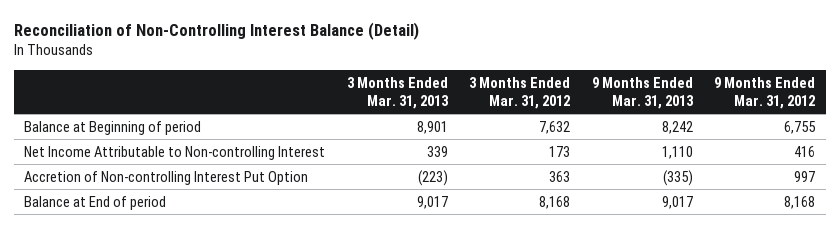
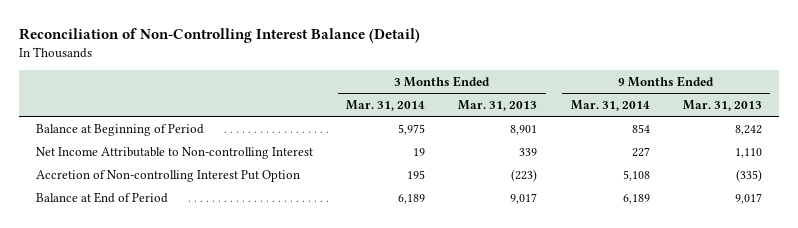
- | 3 Months Ended Mar. 31, 2013 | 3 Months Ended Mar. 31, 2012 | 9 Months Ended Mar. 31, 2013 | 9 Months Ended Mar. 31, 2012
+ | 3 Months Ended Mar. 31, 2014 | 3 Months Ended Mar. 31, 2013 | 9 Months Ended Mar. 31, 2014 | 9 Months Ended Mar. 31, 2013
- Balance at Beginning of period | 8,901 | 7,632 | 8,242 | 6,755
+ Balance at Beginning of Period | 5,975 | 8,901 | 854 | 8,242
- Balance at End of period | 9,017 | 8,168 | 9,017 | 8,168
+ Balance at End of Period | 6,189 | 9,017 | 6,189 | 9,017

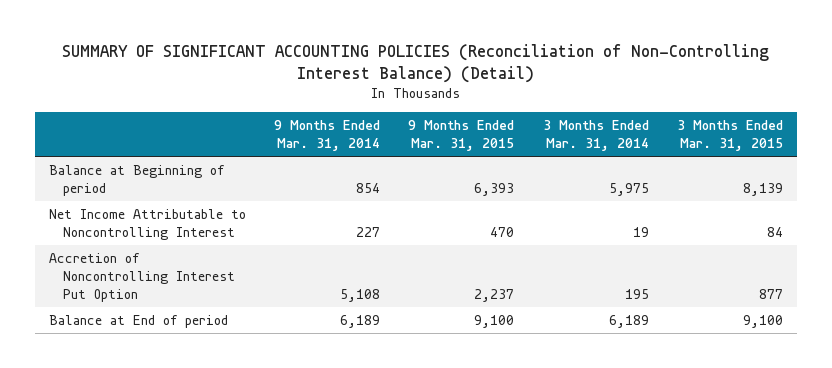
- Reconciliation of Non-Controlling Interest Balance (Detail)
+ SUMMARY OF SIGNIFICANT ACCOUNTING POLICIES (Reconciliation of Non-Controlling Interest Balance) (Detail)
- | 3 Months Ended Mar. 31, 2014 | 3 Months Ended Mar. 31, 2013 | 9 Months Ended Mar. 31, 2014 | 9 Months Ended Mar. 31, 2013
+ | 9 Months Ended Mar. 31, 2014 | 9 Months Ended Mar. 31, 2015 | 3 Months Ended Mar. 31, 2014 | 3 Months Ended Mar. 31, 2015
- Balance at Beginning of Period | 5,975 | 8,901 | 854 | 8,242
- Net Income Attributable to Non-controlling Interest | 19 | 339 | 227 | 1,110
- Accretion of Non-controlling Interest Put Option | 195 | (223) | 5,108 | (335)
- Balance at End of Period | 6,189 | 9,017 | 6,189 | 9,017
+ Balance at Beginning of period | 854 | 6,393 | 5,975 | 8,139
+ Net Income Attributable to Noncontrolling Interest | 227 | 470 | 19 | 84
+ Accretion of Noncontrolling Interest Put Option | 5,108 | 2,237 | 195 | 877
+ Balance at End of period | 6,189 | 9,100 | 6,189 | 9,100

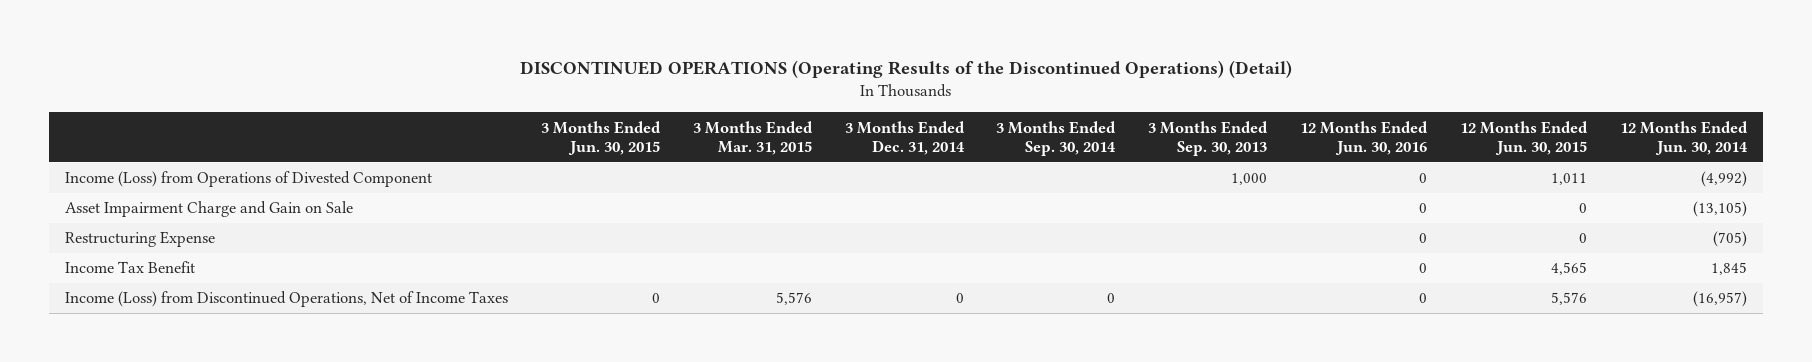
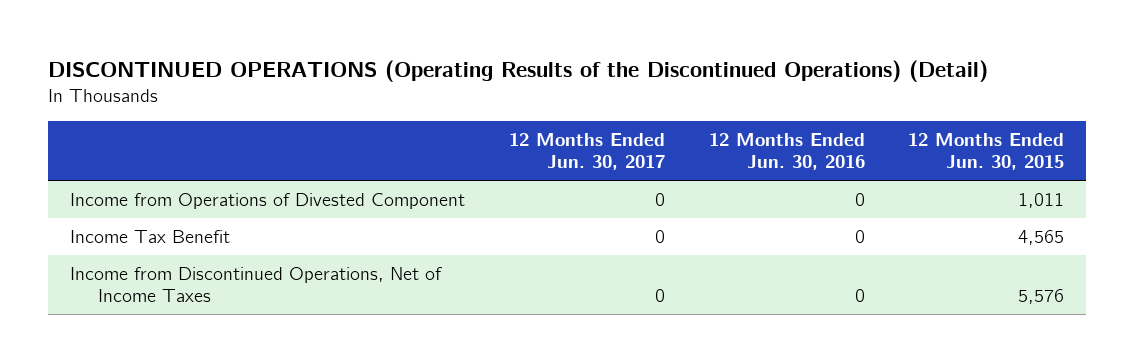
- | 3 Months Ended Jun. 30, 2015 | 3 Months Ended Mar. 31, 2015 | 3 Months Ended Dec. 31, 2014 | 3 Months Ended Sep. 30, 2014 | 3 Months Ended Sep. 30, 2013 | 12 Months Ended Jun. 30, 2016 | 12 Months Ended Jun. 30, 2015 | 12 Months Ended Jun. 30, 2014
+ | 12 Months Ended Jun. 30, 2017 | 12 Months Ended Jun. 30, 2016 | 12 Months Ended Jun. 30, 2015
- Income (Loss) from Operations of Divested Component | | | | | 1,000 | 0 | 1,011 | (4,992)
- Asset Impairment Charge and Gain on Sale | | | | | | 0 | 0 | (13,105)
- Restructuring Expense | | | | | | 0 | 0 | (705)
+ Income from Operations of Divested Component | 0 | 0 | 1,011
- Income (Loss) from Discontinued Operations, Net of Income Taxes | 0 | 5,576 | 0 | 0 | | 0 | 5,576 | (16,957)
+ Income from Discontinued Operations, Net of Income Taxes | 0 | 0 | 5,576

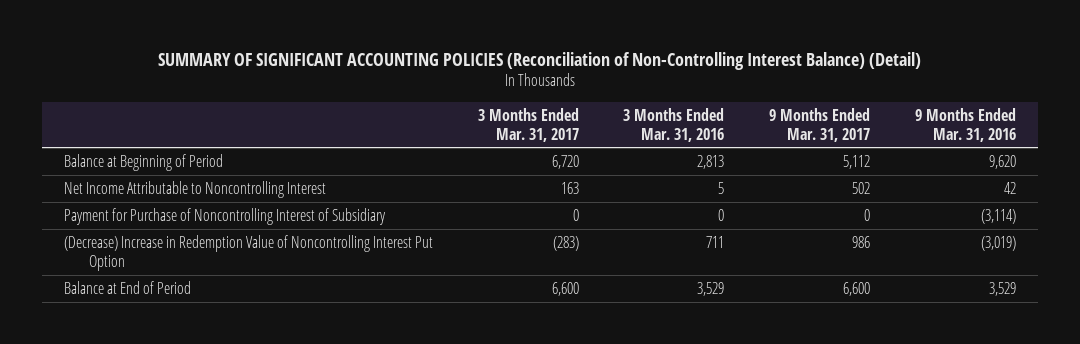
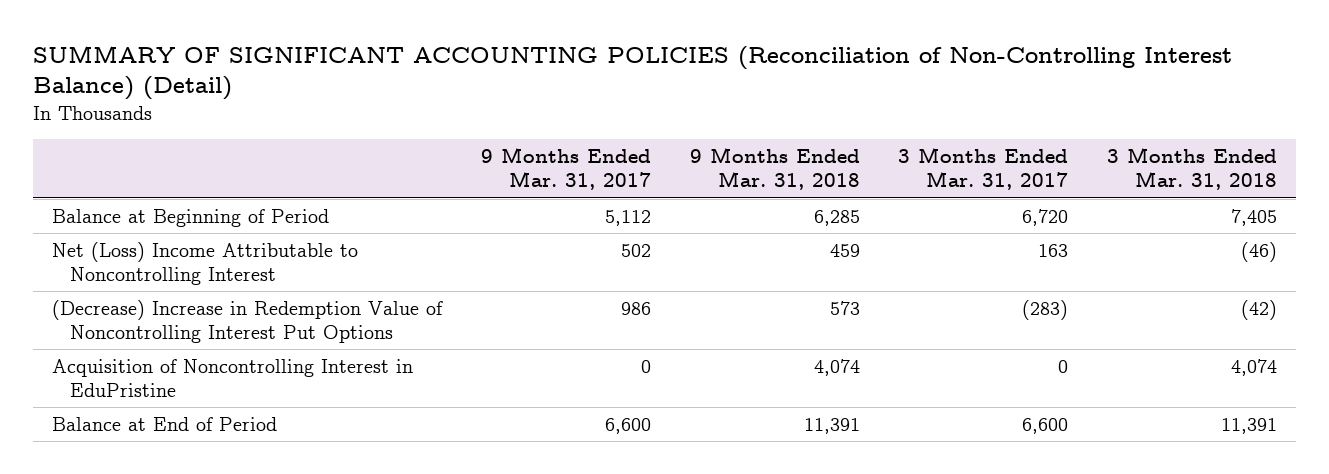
- | 3 Months Ended Mar. 31, 2017 | 3 Months Ended Mar. 31, 2016 | 9 Months Ended Mar. 31, 2017 | 9 Months Ended Mar. 31, 2016
+ | 9 Months Ended Mar. 31, 2017 | 9 Months Ended Mar. 31, 2018 | 3 Months Ended Mar. 31, 2017 | 3 Months Ended Mar. 31, 2018
- Net Income Attributable to Noncontrolling Interest | 163 | 5 | 502 | 42
- Payment for Purchase of Noncontrolling Interest of Subsidiary | 0 | 0 | 0 | (3,114)
- (Decrease) Increase in Redemption Value of Noncontrolling Interest Put Option | (283) | 711 | 986 | (3,019)
+ Net (Loss) Income Attributable to Noncontrolling Interest | 502 | 459 | 163 | (46)
+ (Decrease) Increase in Redemption Value of Noncontrolling Interest Put Options | 986 | 573 | (283) | (42)
+ Acquisition of Noncontrolling Interest in EduPristine | 0 | 4,074 | 0 | 4,074

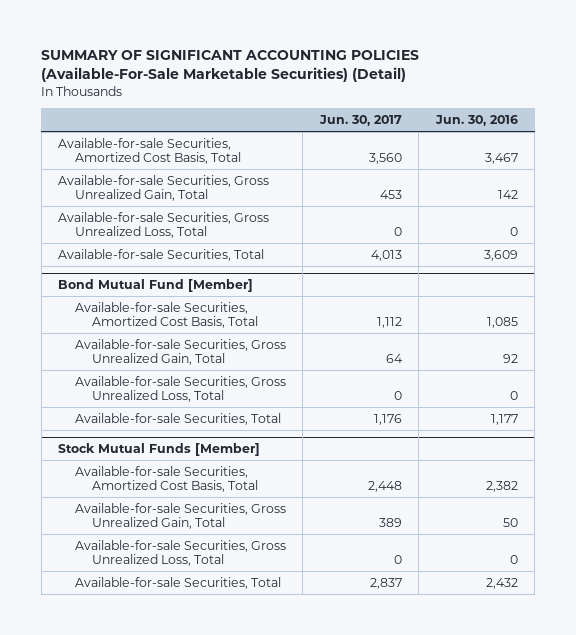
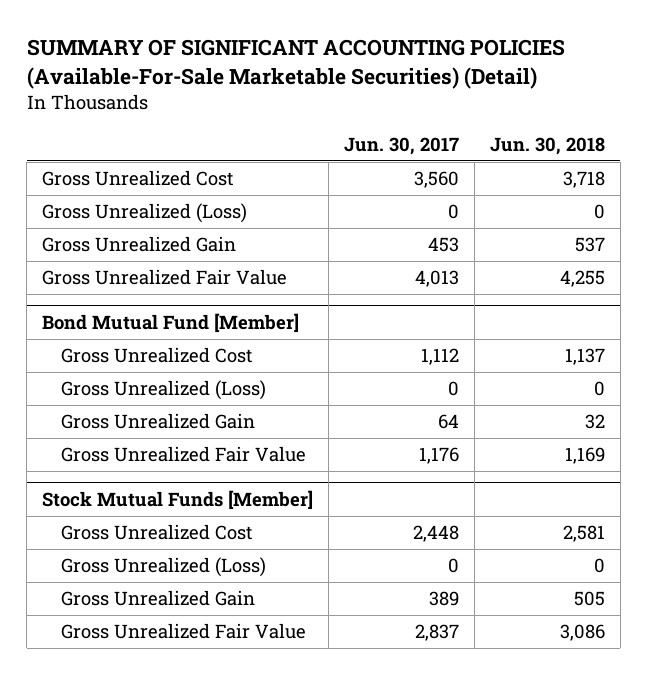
- | Jun. 30, 2017 | Jun. 30, 2016
+ | Jun. 30, 2017 | Jun. 30, 2018
- Available-for-sale Securities, Amortized Cost Basis, Total | 3,560 | 3,467
- Available-for-sale Securities, Gross Unrealized Gain, Total | 453 | 142
- Available-for-sale Securities, Gross Unrealized Loss, Total | 0 | 0
- Available-for-sale Securities, Total | 4,013 | 3,609
+ Gross Unrealized Cost | 3,560 | 3,718
+ Gross Unrealized (Loss) | 0 | 0
+ Gross Unrealized Gain | 453 | 537
+ Gross Unrealized Fair Value | 4,013 | 4,255
@ Bond Mutual Fund [Member]
- Available-for-sale Securities, Amortized Cost Basis, Total | 1,112 | 1,085
- Available-for-sale Securities, Gross Unrealized Gain, Total | 64 | 92
- Available-for-sale Securities, Gross Unrealized Loss, Total | 0 | 0
- Available-for-sale Securities, Total | 1,176 | 1,177
+ Gross Unrealized Cost | 1,112 | 1,137
+ Gross Unrealized (Loss) | 0 | 0
+ Gross Unrealized Gain | 64 | 32
+ Gross Unrealized Fair Value | 1,176 | 1,169
@ Stock Mutual Funds [Member]
- Available-for-sale Securities, Amortized Cost Basis, Total | 2,448 | 2,382
- Available-for-sale Securities, Gross Unrealized Gain, Total | 389 | 50
- Available-for-sale Securities, Gross Unrealized Loss, Total | 0 | 0
- Available-for-sale Securities, Total | 2,837 | 2,432
+ Gross Unrealized Cost | 2,448 | 2,581
+ Gross Unrealized (Loss) | 0 | 0
+ Gross Unrealized Gain | 389 | 505
+ Gross Unrealized Fair Value | 2,837 | 3,086

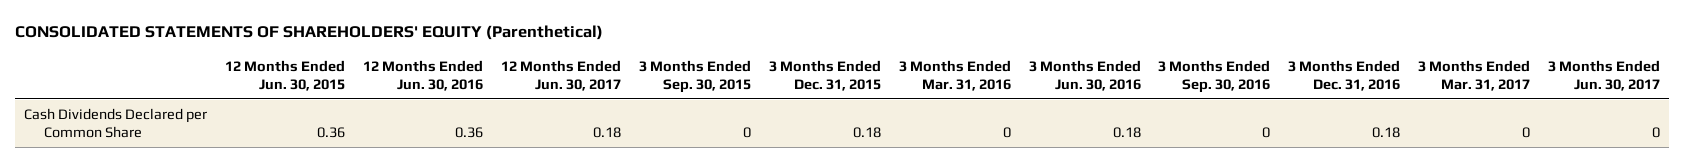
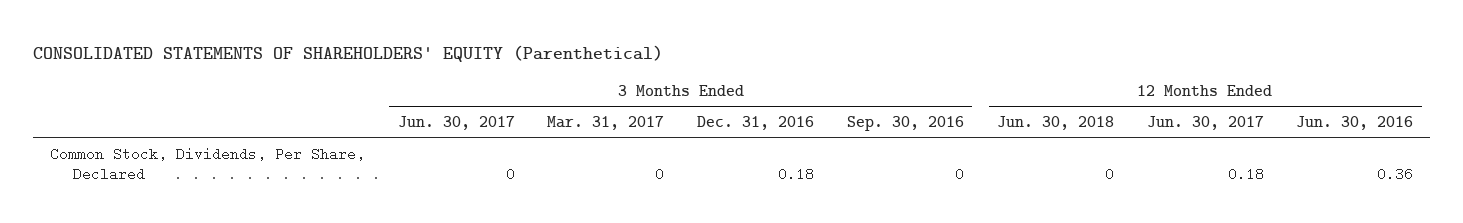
- | 12 Months Ended Jun. 30, 2015 | 12 Months Ended Jun. 30, 2016 | 12 Months Ended Jun. 30, 2017 | 3 Months Ended Sep. 30, 2015 | 3 Months Ended Dec. 31, 2015 | 3 Months Ended Mar. 31, 2016 | 3 Months Ended Jun. 30, 2016 | 3 Months Ended Sep. 30, 2016 | 3 Months Ended Dec. 31, 2016 | 3 Months Ended Mar. 31, 2017 | 3 Months Ended Jun. 30, 2017
+ | 3 Months Ended Jun. 30, 2017 | 3 Months Ended Mar. 31, 2017 | 3 Months Ended Dec. 31, 2016 | 3 Months Ended Sep. 30, 2016 | 12 Months Ended Jun. 30, 2018 | 12 Months Ended Jun. 30, 2017 | 12 Months Ended Jun. 30, 2016
- Cash Dividends Declared per Common Share | 0.36 | 0.36 | 0.18 | 0 | 0.18 | 0 | 0.18 | 0 | 0.18 | 0 | 0
+ Common Stock, Dividends, Per Share, Declared | 0 | 0 | 0.18 | 0 | 0 | 0.18 | 0.36

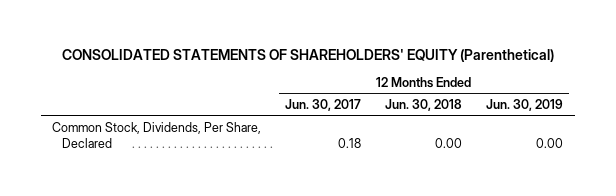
- | 3 Months Ended Jun. 30, 2017 | 3 Months Ended Mar. 31, 2017 | 3 Months Ended Dec. 31, 2016 | 3 Months Ended Sep. 30, 2016 | 12 Months Ended Jun. 30, 2018 | 12 Months Ended Jun. 30, 2017 | 12 Months Ended Jun. 30, 2016
+ | 12 Months Ended Jun. 30, 2017 | 12 Months Ended Jun. 30, 2018 | 12 Months Ended Jun. 30, 2019
- Common Stock, Dividends, Per Share, Declared | 0 | 0 | 0.18 | 0 | 0 | 0.18 | 0.36
+ Common Stock, Dividends, Per Share, Declared | 0.18 | 0.00 | 0.00

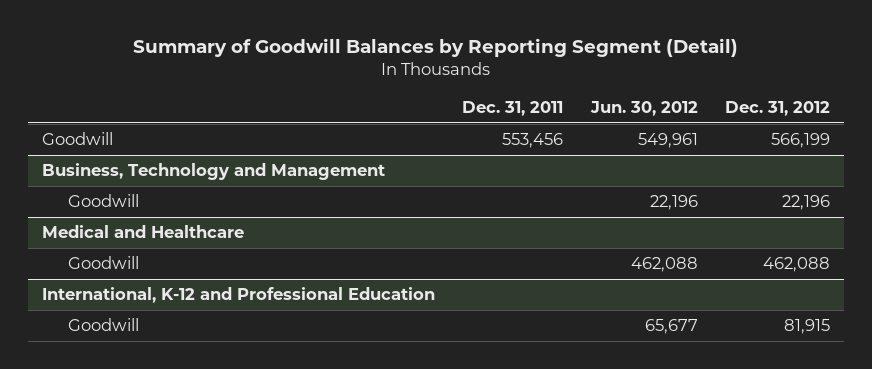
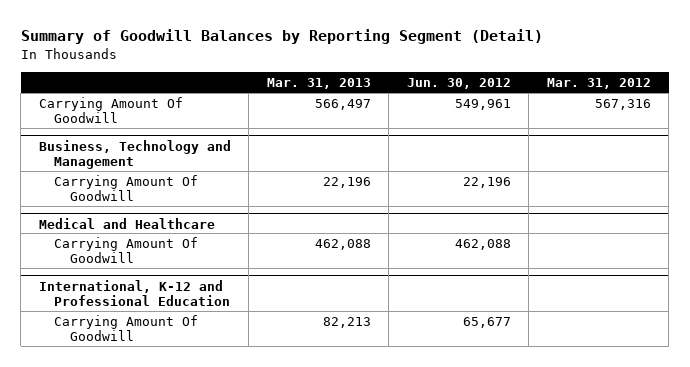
- | Dec. 31, 2011 | Jun. 30, 2012 | Dec. 31, 2012
+ | Mar. 31, 2013 | Jun. 30, 2012 | Mar. 31, 2012
- Goodwill | 553,456 | 549,961 | 566,199
+ Carrying Amount Of Goodwill | 566,497 | 549,961 | 567,316
@ Business, Technology and Management
- Goodwill | | 22,196 | 22,196
+ Carrying Amount Of Goodwill | 22,196 | 22,196 |
@ Medical and Healthcare
- Goodwill | | 462,088 | 462,088
+ Carrying Amount Of Goodwill | 462,088 | 462,088 |
@ International, K-12 and Professional Education
- Goodwill | | 65,677 | 81,915
+ Carrying Amount Of Goodwill | 82,213 | 65,677 |

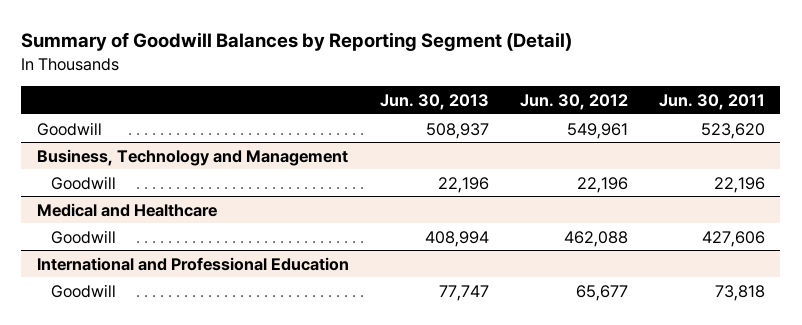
- | Mar. 31, 2013 | Jun. 30, 2012 | Mar. 31, 2012
+ | Jun. 30, 2013 | Jun. 30, 2012 | Jun. 30, 2011
- Carrying Amount Of Goodwill | 566,497 | 549,961 | 567,316
+ Goodwill | 508,937 | 549,961 | 523,620
@ Business, Technology and Management
- Carrying Amount Of Goodwill | 22,196 | 22,196 |
+ Goodwill | 22,196 | 22,196 | 22,196
@ Medical and Healthcare
- Carrying Amount Of Goodwill | 462,088 | 462,088 |
- International, K-12 and Professional Education
- Carrying Amount Of Goodwill | 82,213 | 65,677 |
@ Medical and Healthcare
+ Goodwill | 408,994 | 462,088 | 427,606
+ International and Professional Education
+ Goodwill | 77,747 | 65,677 | 73,818

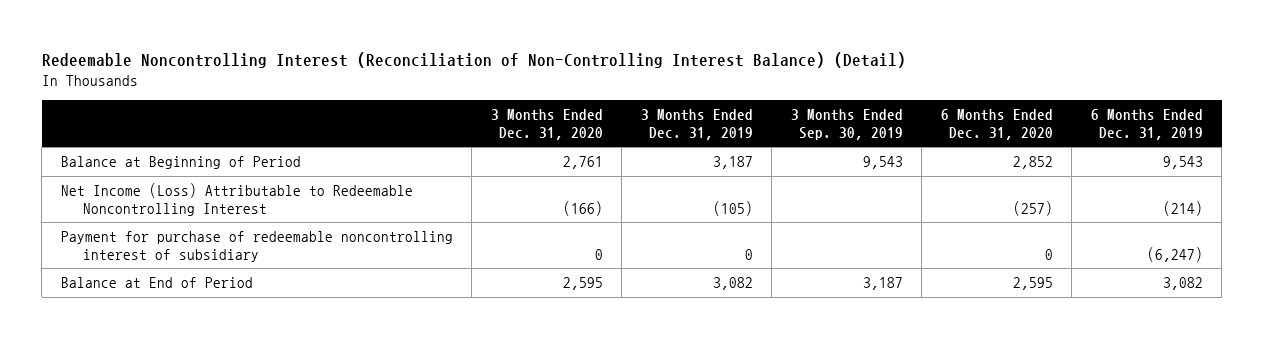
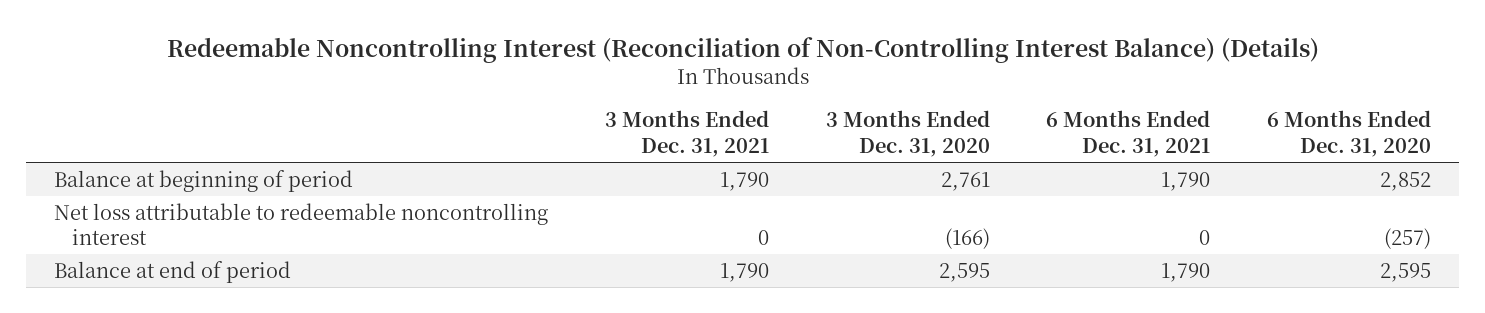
- Redeemable Noncontrolling Interest (Reconciliation of Non-Controlling Interest Balance) (Detail)
+ Redeemable Noncontrolling Interest (Reconciliation of Non-Controlling Interest Balance) (Details)
- | 3 Months Ended Dec. 31, 2020 | 3 Months Ended Dec. 31, 2019 | 3 Months Ended Sep. 30, 2019 | 6 Months Ended Dec. 31, 2020 | 6 Months Ended Dec. 31, 2019
+ | 3 Months Ended Dec. 31, 2021 | 3 Months Ended Dec. 31, 2020 | 6 Months Ended Dec. 31, 2021 | 6 Months Ended Dec. 31, 2020
- Balance at Beginning of Period | 2,761 | 3,187 | 9,543 | 2,852 | 9,543
- Net Income (Loss) Attributable to Redeemable Noncontrolling Interest | (166) | (105) | | (257) | (214)
- Payment for purchase of redeemable noncontrolling interest of subsidiary | 0 | 0 | | 0 | (6,247)
- Balance at End of Period | 2,595 | 3,082 | 3,187 | 2,595 | 3,082
+ Balance at beginning of period | 1,790 | 2,761 | 1,790 | 2,852
+ Net loss attributable to redeemable noncontrolling interest | 0 | (166) | 0 | (257)
+ Balance at end of period | 1,790 | 2,595 | 1,790 | 2,595

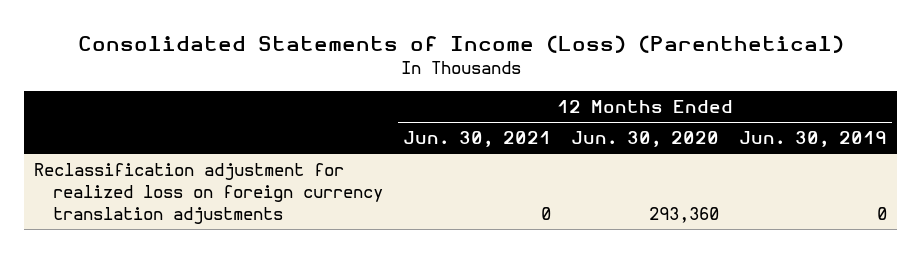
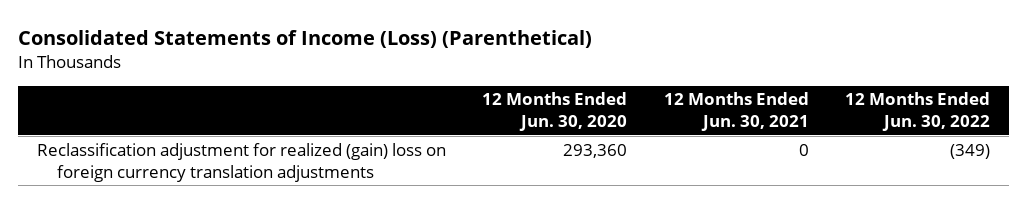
- | 12 Months Ended Jun. 30, 2021 | 12 Months Ended Jun. 30, 2020 | 12 Months Ended Jun. 30, 2019
+ | 12 Months Ended Jun. 30, 2020 | 12 Months Ended Jun. 30, 2021 | 12 Months Ended Jun. 30, 2022
- Reclassification adjustment for realized loss on foreign currency translation adjustments | 0 | 293,360 | 0
+ Reclassification adjustment for realized (gain) loss on foreign currency translation adjustments | 293,360 | 0 | (349)

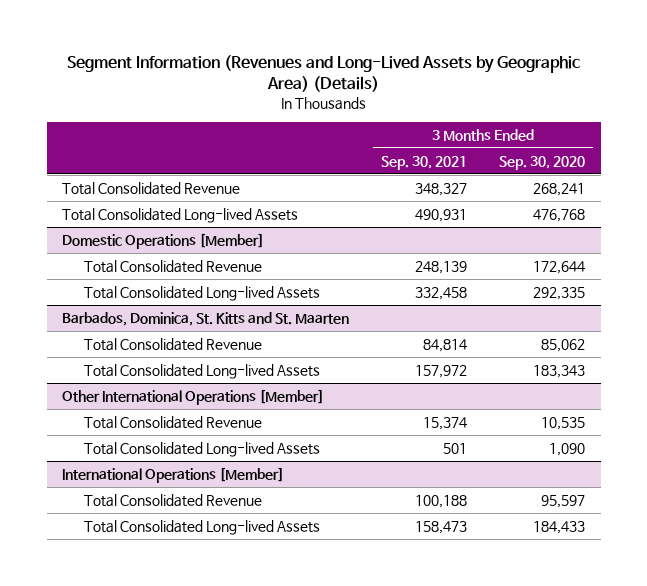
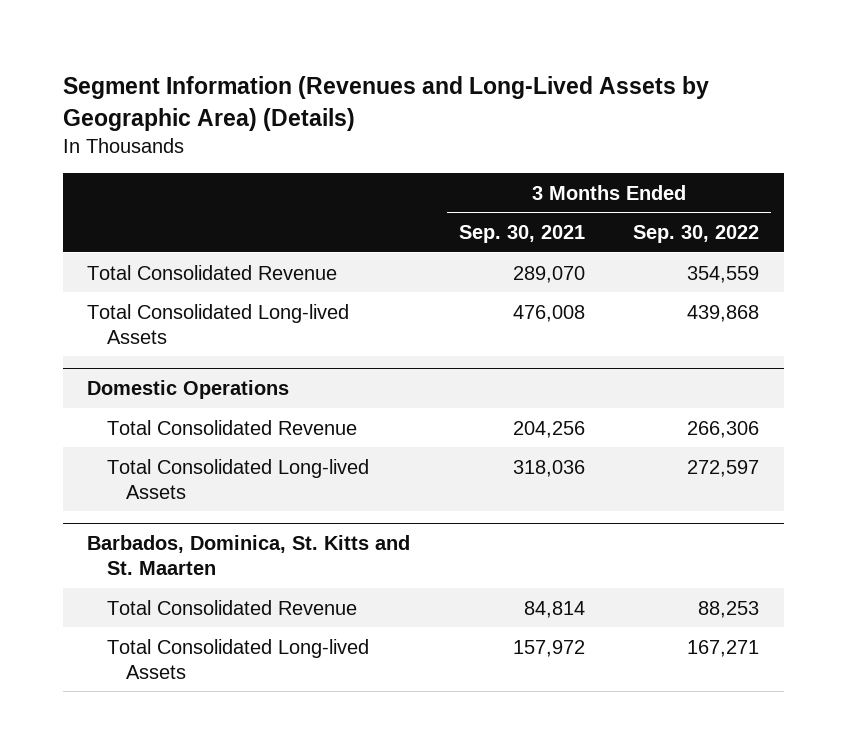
- | 3 Months Ended Sep. 30, 2021 | 3 Months Ended Sep. 30, 2020
+ | 3 Months Ended Sep. 30, 2021 | 3 Months Ended Sep. 30, 2022
- Total Consolidated Revenue | 348,327 | 268,241
- Total Consolidated Long-lived Assets | 490,931 | 476,768
- Domestic Operations [Member]
- Total Consolidated Revenue | 248,139 | 172,644
- Total Consolidated Long-lived Assets | 332,458 | 292,335
+ Total Consolidated Revenue | 289,070 | 354,559
+ Total Consolidated Long-lived Assets | 476,008 | 439,868
+ Domestic Operations
+ Total Consolidated Revenue | 204,256 | 266,306
+ Total Consolidated Long-lived Assets | 318,036 | 272,597
- Other International Operations [Member]
- Total Consolidated Revenue | 15,374 | 10,535
- Total Consolidated Long-lived Assets | 501 | 1,090
- International Operations [Member]
- Total Consolidated Revenue | 100,188 | 95,597
- Total Consolidated Long-lived Assets | 158,473 | 184,433

